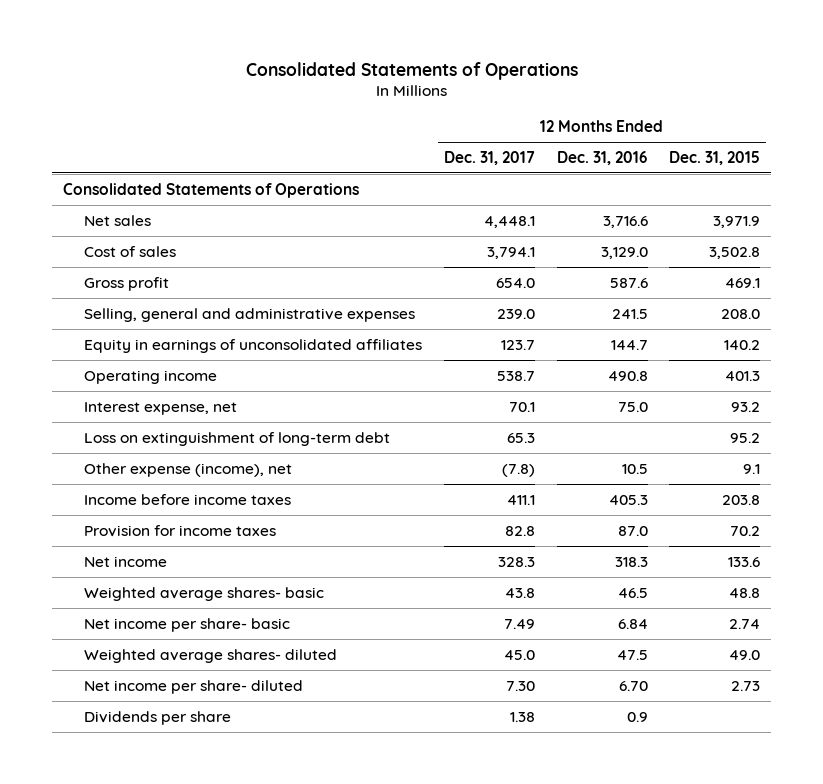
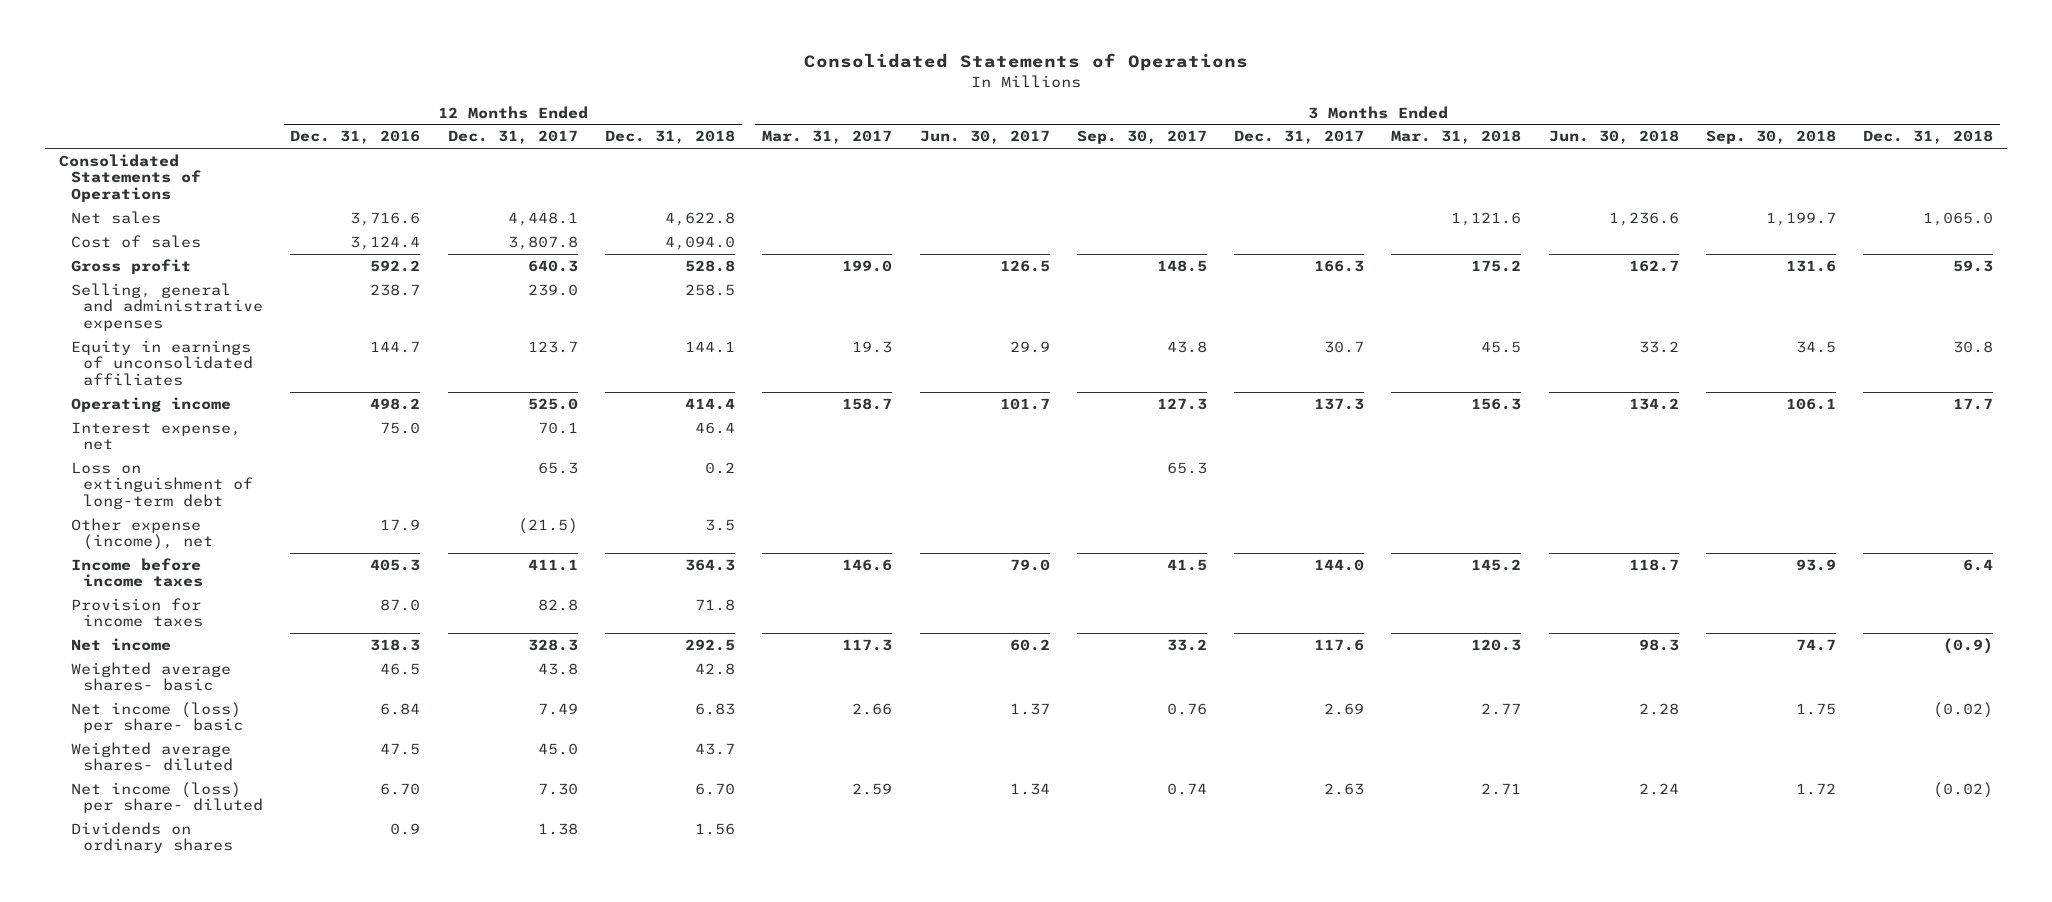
- | 12 Months Ended Dec. 31, 2017 | 12 Months Ended Dec. 31, 2016 | 12 Months Ended Dec. 31, 2015
+ | 12 Months Ended Dec. 31, 2016 | 12 Months Ended Dec. 31, 2017 | 12 Months Ended Dec. 31, 2018 | 3 Months Ended Mar. 31, 2017 | 3 Months Ended Jun. 30, 2017 | 3 Months Ended Sep. 30, 2017 | 3 Months Ended Dec. 31, 2017 | 3 Months Ended Mar. 31, 2018 | 3 Months Ended Jun. 30, 2018 | 3 Months Ended Sep. 30, 2018 | 3 Months Ended Dec. 31, 2018
- Cost of sales | 3,794.1 | 3,129.0 | 3,502.8
- Gross profit | 654.0 | 587.6 | 469.1
- Selling, general and administrative expenses | 239.0 | 241.5 | 208.0
+ Cost of sales | 3,124.4 | 3,807.8 | 4,094.0 | | | | | | | |
+ Gross profit | 592.2 | 640.3 | 528.8 | 199.0 | 126.5 | 148.5 | 166.3 | 175.2 | 162.7 | 131.6 | 59.3
+ Selling, general and administrative expenses | 238.7 | 239.0 | 258.5 | | | | | | | |
- Operating income | 538.7 | 490.8 | 401.3
+ Operating income | 498.2 | 525.0 | 414.4 | 158.7 | 101.7 | 127.3 | 137.3 | 156.3 | 134.2 | 106.1 | 17.7
- Other expense (income), net | (7.8) | 10.5 | 9.1
+ Other expense (income), net | 17.9 | (21.5) | 3.5 | | | | | | | |
- Net income per share- basic | 7.49 | 6.84 | 2.74
+ Net income (loss) per share- basic | 6.84 | 7.49 | 6.83 | 2.66 | 1.37 | 0.76 | 2.69 | 2.77 | 2.28 | 1.75 | (0.02)
- Net income per share- diluted | 7.30 | 6.70 | 2.73
- Dividends per share | 1.38 | 0.9 |
+ Net income (loss) per share- diluted | 6.70 | 7.30 | 6.70 | 2.59 | 1.34 | 0.74 | 2.63 | 2.71 | 2.24 | 1.72 | (0.02)
+ Dividends on ordinary shares | 0.9 | 1.38 | 1.56 | | | | | | | |

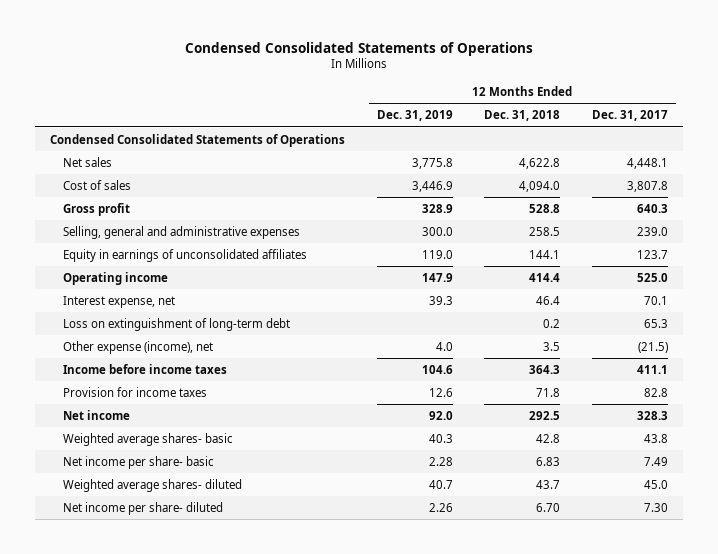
- Consolidated Statements of Operations
+ Condensed Consolidated Statements of Operations
- | 12 Months Ended Dec. 31, 2016 | 12 Months Ended Dec. 31, 2017 | 12 Months Ended Dec. 31, 2018 | 3 Months Ended Mar. 31, 2017 | 3 Months Ended Jun. 30, 2017 | 3 Months Ended Sep. 30, 2017 | 3 Months Ended Dec. 31, 2017 | 3 Months Ended Mar. 31, 2018 | 3 Months Ended Jun. 30, 2018 | 3 Months Ended Sep. 30, 2018 | 3 Months Ended Dec. 31, 2018
+ | 12 Months Ended Dec. 31, 2019 | 12 Months Ended Dec. 31, 2018 | 12 Months Ended Dec. 31, 2017
- Consolidated Statements of Operations
+ Condensed Consolidated Statements of Operations
- Net income (loss) per share- basic | 6.84 | 7.49 | 6.83 | 2.66 | 1.37 | 0.76 | 2.69 | 2.77 | 2.28 | 1.75 | (0.02)
+ Net income per share- basic | 2.28 | 6.83 | 7.49
- Net income (loss) per share- diluted | 6.70 | 7.30 | 6.70 | 2.59 | 1.34 | 0.74 | 2.63 | 2.71 | 2.24 | 1.72 | (0.02)
- Dividends on ordinary shares | 0.9 | 1.38 | 1.56 | | | | | | | |
+ Net income per share- diluted | 2.26 | 6.70 | 7.30

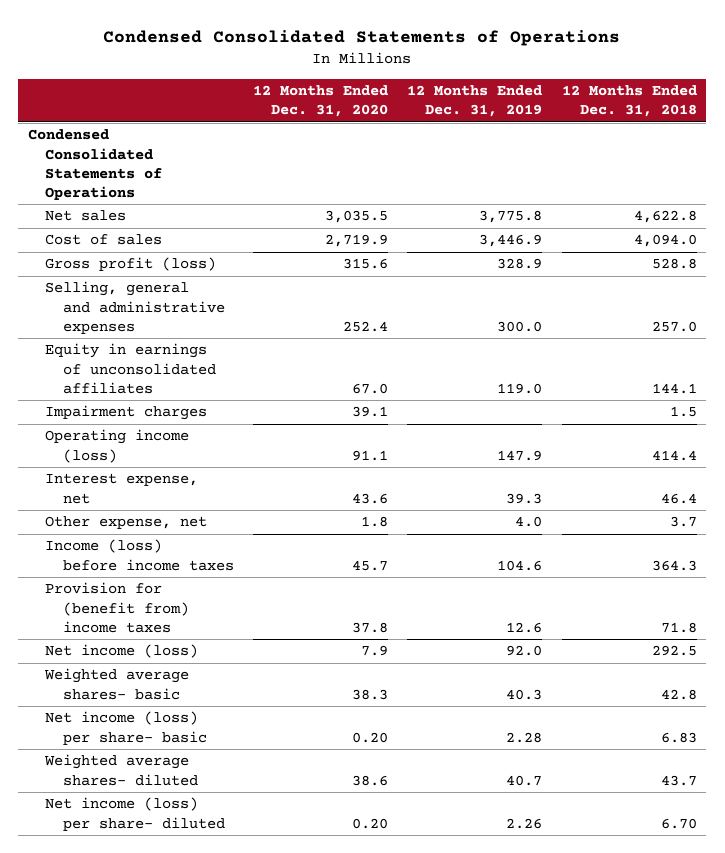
- | 12 Months Ended Dec. 31, 2019 | 12 Months Ended Dec. 31, 2018 | 12 Months Ended Dec. 31, 2017
+ | 12 Months Ended Dec. 31, 2020 | 12 Months Ended Dec. 31, 2019 | 12 Months Ended Dec. 31, 2018
- Gross profit | 328.9 | 528.8 | 640.3
- Selling, general and administrative expenses | 300.0 | 258.5 | 239.0
+ Gross profit (loss) | 315.6 | 328.9 | 528.8
+ Selling, general and administrative expenses | 252.4 | 300.0 | 257.0
- Operating income | 147.9 | 414.4 | 525.0
+ Impairment charges | 39.1 | | 1.5
+ Operating income (loss) | 91.1 | 147.9 | 414.4
- Loss on extinguishment of long-term debt | | 0.2 | 65.3
- Other expense (income), net | 4.0 | 3.5 | (21.5)
- Income before income taxes | 104.6 | 364.3 | 411.1
- Provision for income taxes | 12.6 | 71.8 | 82.8
- Net income | 92.0 | 292.5 | 328.3
+ Other expense, net | 1.8 | 4.0 | 3.7
+ Income (loss) before income taxes | 45.7 | 104.6 | 364.3
+ Provision for (benefit from) income taxes | 37.8 | 12.6 | 71.8
+ Net income (loss) | 7.9 | 92.0 | 292.5
- Net income per share- basic | 2.28 | 6.83 | 7.49
+ Net income (loss) per share- basic | 0.20 | 2.28 | 6.83
- Net income per share- diluted | 2.26 | 6.70 | 7.30
+ Net income (loss) per share- diluted | 0.20 | 2.26 | 6.70

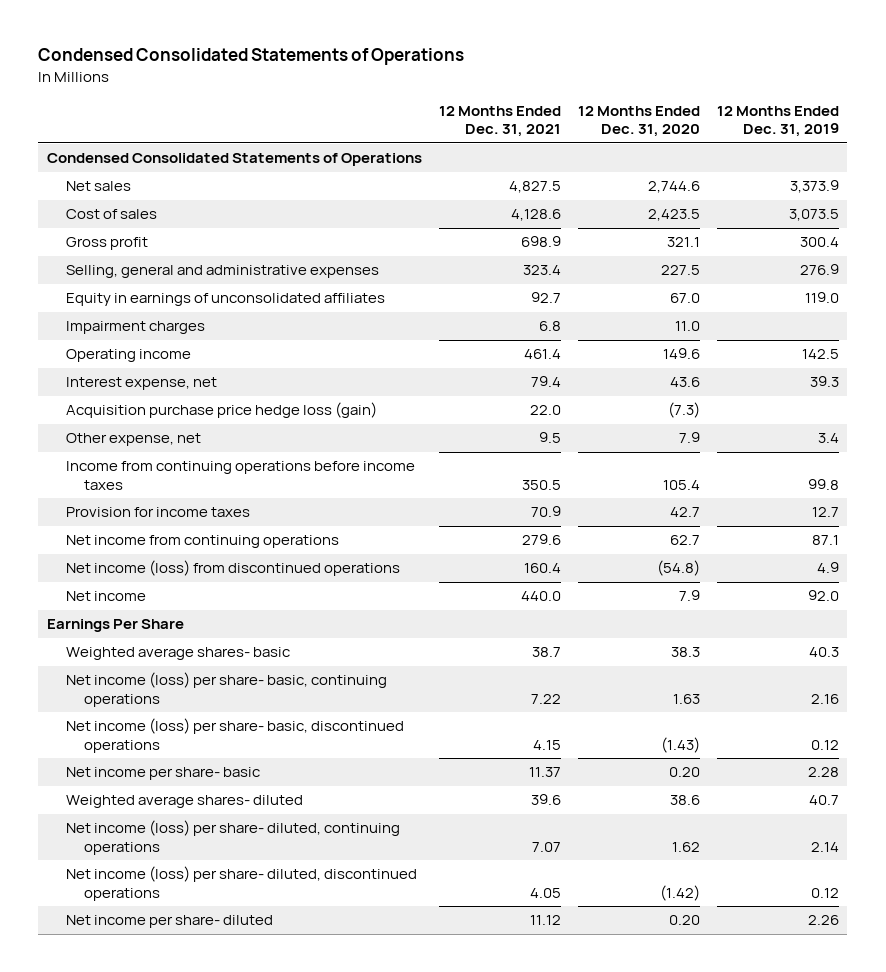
- | 12 Months Ended Dec. 31, 2020 | 12 Months Ended Dec. 31, 2019 | 12 Months Ended Dec. 31, 2018
+ | 12 Months Ended Dec. 31, 2021 | 12 Months Ended Dec. 31, 2020 | 12 Months Ended Dec. 31, 2019
- Net sales | 3,035.5 | 3,775.8 | 4,622.8
- Cost of sales | 2,719.9 | 3,446.9 | 4,094.0
- Gross profit (loss) | 315.6 | 328.9 | 528.8
- Selling, general and administrative expenses | 252.4 | 300.0 | 257.0
+ Net sales | 4,827.5 | 2,744.6 | 3,373.9
+ Cost of sales | 4,128.6 | 2,423.5 | 3,073.5
+ Gross profit | 698.9 | 321.1 | 300.4
+ Selling, general and administrative expenses | 323.4 | 227.5 | 276.9
- Impairment charges | 39.1 | | 1.5
- Operating income (loss) | 91.1 | 147.9 | 414.4
+ Impairment charges | 6.8 | 11.0 |
+ Operating income | 461.4 | 149.6 | 142.5
- Other expense, net | 1.8 | 4.0 | 3.7
- Income (loss) before income taxes | 45.7 | 104.6 | 364.3
- Provision for (benefit from) income taxes | 37.8 | 12.6 | 71.8
- Net income (loss) | 7.9 | 92.0 | 292.5
+ Acquisition purchase price hedge loss (gain) | 22.0 | (7.3) |
+ Other expense, net | 9.5 | 7.9 | 3.4
+ Income from continuing operations before income taxes | 350.5 | 105.4 | 99.8
+ Provision for income taxes | 70.9 | 42.7 | 12.7
+ Net income from continuing operations | 279.6 | 62.7 | 87.1
+ Net income (loss) from discontinued operations | 160.4 | (54.8) | 4.9
+ Net income | 440.0 | 7.9 | 92.0
+ Earnings Per Share
- Net income (loss) per share- basic | 0.20 | 2.28 | 6.83
+ Net income (loss) per share- basic, continuing operations | 7.22 | 1.63 | 2.16
+ Net income (loss) per share- basic, discontinued operations | 4.15 | (1.43) | 0.12
+ Net income per share- basic | 11.37 | 0.20 | 2.28
- Net income (loss) per share- diluted | 0.20 | 2.26 | 6.70
+ Net income (loss) per share- diluted, continuing operations | 7.07 | 1.62 | 2.14
+ Net income (loss) per share- diluted, discontinued operations | 4.05 | (1.42) | 0.12
+ Net income per share- diluted | 11.12 | 0.20 | 2.26

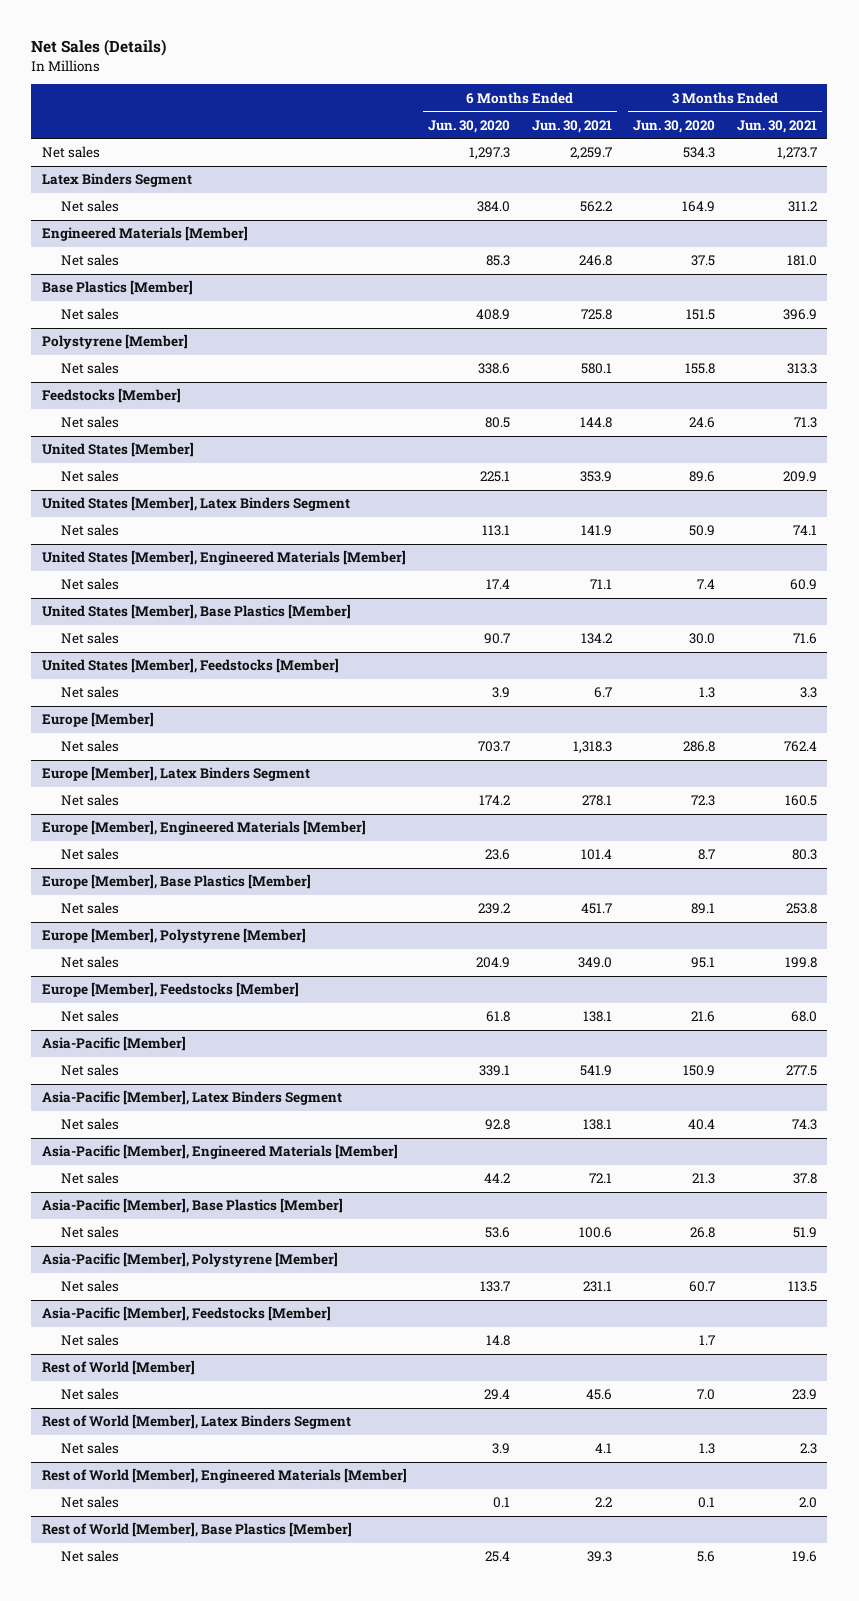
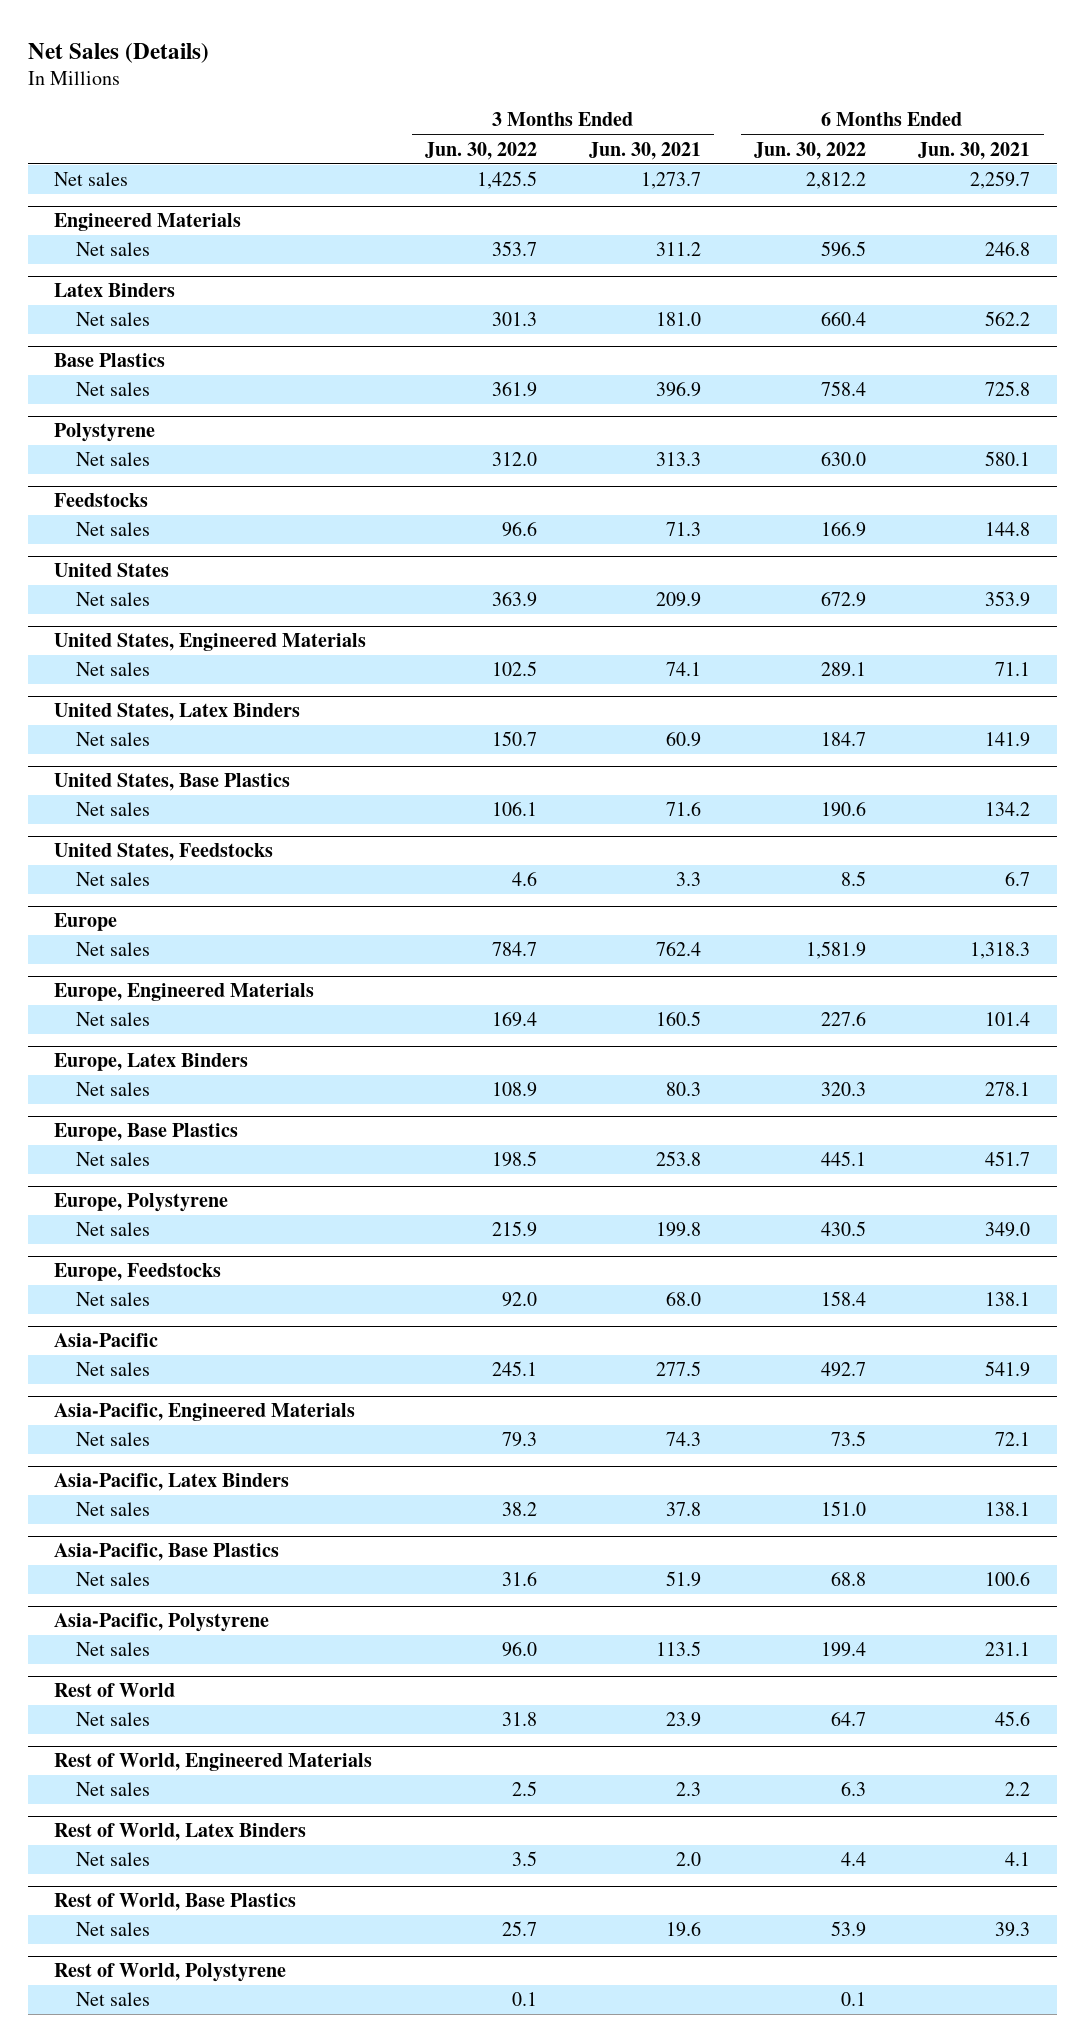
- | 6 Months Ended Jun. 30, 2020 | 6 Months Ended Jun. 30, 2021 | 3 Months Ended Jun. 30, 2020 | 3 Months Ended Jun. 30, 2021
+ | 3 Months Ended Jun. 30, 2022 | 3 Months Ended Jun. 30, 2021 | 6 Months Ended Jun. 30, 2022 | 6 Months Ended Jun. 30, 2021
- Latex Binders Segment
- Net sales | 384.0 | 562.2 | 164.9 | 311.2
- Engineered Materials [Member]
- Net sales | 85.3 | 246.8 | 37.5 | 181.0
- Base Plastics [Member]
+ Engineered Materials
+ Net sales | 353.7 | 311.2 | 596.5 | 246.8
+ Latex Binders
+ Net sales | 301.3 | 181.0 | 660.4 | 562.2
+ Base Plastics
- Polystyrene [Member]
+ Polystyrene
- Feedstocks [Member]
+ Feedstocks
- United States [Member]
+ United States
- United States [Member], Latex Binders Segment
- Net sales | 113.1 | 141.9 | 50.9 | 74.1
- United States [Member], Engineered Materials [Member]
- Net sales | 17.4 | 71.1 | 7.4 | 60.9
- United States [Member], Base Plastics [Member]
+ United States, Engineered Materials
+ Net sales | 102.5 | 74.1 | 289.1 | 71.1
+ United States, Latex Binders
+ Net sales | 150.7 | 60.9 | 184.7 | 141.9
+ United States, Base Plastics
- United States [Member], Feedstocks [Member]
+ United States, Feedstocks
- Europe [Member]
+ Europe
- Europe [Member], Latex Binders Segment
- Net sales | 174.2 | 278.1 | 72.3 | 160.5
- Europe [Member], Engineered Materials [Member]
- Net sales | 23.6 | 101.4 | 8.7 | 80.3
- Europe [Member], Base Plastics [Member]
+ Europe, Engineered Materials
+ Net sales | 169.4 | 160.5 | 227.6 | 101.4
+ Europe, Latex Binders
+ Net sales | 108.9 | 80.3 | 320.3 | 278.1
+ Europe, Base Plastics
- Europe [Member], Polystyrene [Member]
+ Europe, Polystyrene
- Europe [Member], Feedstocks [Member]
+ Europe, Feedstocks
- Asia-Pacific [Member]
+ Asia-Pacific
- Asia-Pacific [Member], Latex Binders Segment
- Net sales | 92.8 | 138.1 | 40.4 | 74.3
- Asia-Pacific [Member], Engineered Materials [Member]
- Net sales | 44.2 | 72.1 | 21.3 | 37.8
- Asia-Pacific [Member], Base Plastics [Member]
+ Asia-Pacific, Engineered Materials
+ Net sales | 79.3 | 74.3 | 73.5 | 72.1
+ Asia-Pacific, Latex Binders
+ Net sales | 38.2 | 37.8 | 151.0 | 138.1
+ Asia-Pacific, Base Plastics
- Asia-Pacific [Member], Polystyrene [Member]
+ Asia-Pacific, Polystyrene
- Asia-Pacific [Member], Feedstocks [Member]
- Net sales | 14.8 | | 1.7 |
- Rest of World [Member]
+ Rest of World
- Rest of World [Member], Latex Binders Segment
- Net sales | 3.9 | 4.1 | 1.3 | 2.3
- Rest of World [Member], Engineered Materials [Member]
- Net sales | 0.1 | 2.2 | 0.1 | 2.0
- Rest of World [Member], Base Plastics [Member]
+ Rest of World, Engineered Materials
+ Net sales | 2.5 | 2.3 | 6.3 | 2.2
+ Rest of World, Latex Binders
+ Net sales | 3.5 | 2.0 | 4.4 | 4.1
+ Rest of World, Base Plastics
+ Rest of World, Polystyrene
+ Net sales | 0.1 | | 0.1 |

